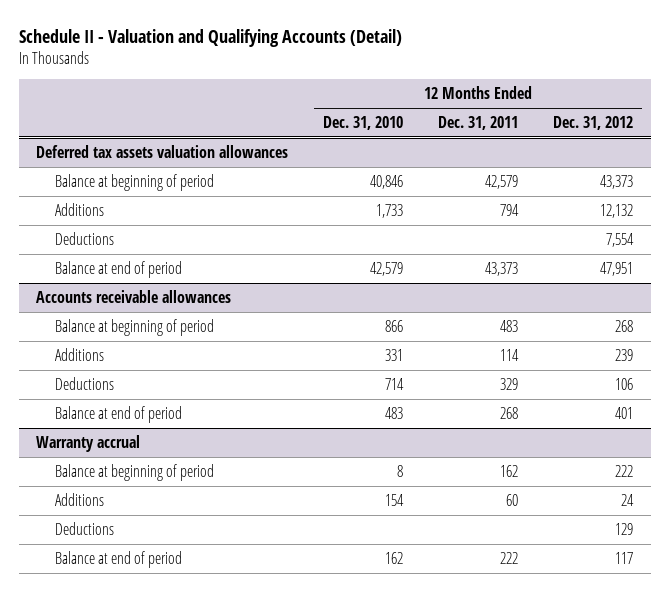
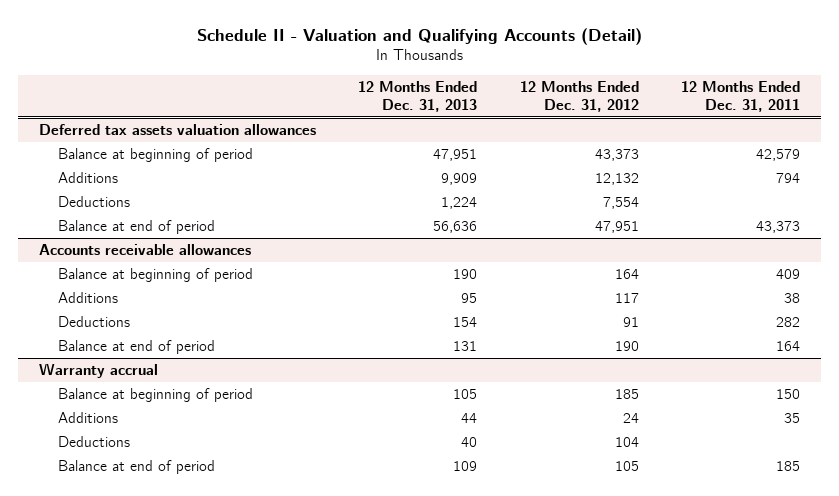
- | 12 Months Ended Dec. 31, 2010 | 12 Months Ended Dec. 31, 2011 | 12 Months Ended Dec. 31, 2012
+ | 12 Months Ended Dec. 31, 2013 | 12 Months Ended Dec. 31, 2012 | 12 Months Ended Dec. 31, 2011
@ Accounts receivable allowances
- Balance at beginning of period | 866 | 483 | 268
- Additions | 331 | 114 | 239
- Deductions | 714 | 329 | 106
- Balance at end of period | 483 | 268 | 401
+ Balance at beginning of period | 190 | 164 | 409
+ Additions | 95 | 117 | 38
+ Deductions | 154 | 91 | 282
+ Balance at end of period | 131 | 190 | 164
@ Warranty accrual
- Balance at beginning of period | 8 | 162 | 222
- Additions | 154 | 60 | 24
- Deductions | | | 129
- Balance at end of period | 162 | 222 | 117
+ Balance at beginning of period | 105 | 185 | 150
+ Additions | 44 | 24 | 35
+ Deductions | 40 | 104 |
+ Balance at end of period | 109 | 105 | 185

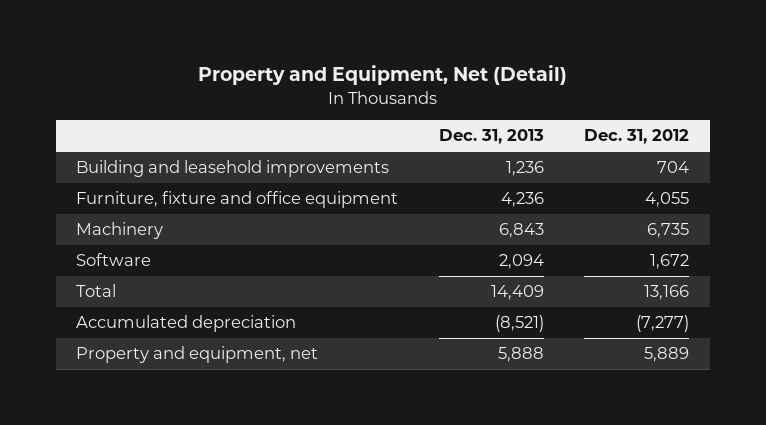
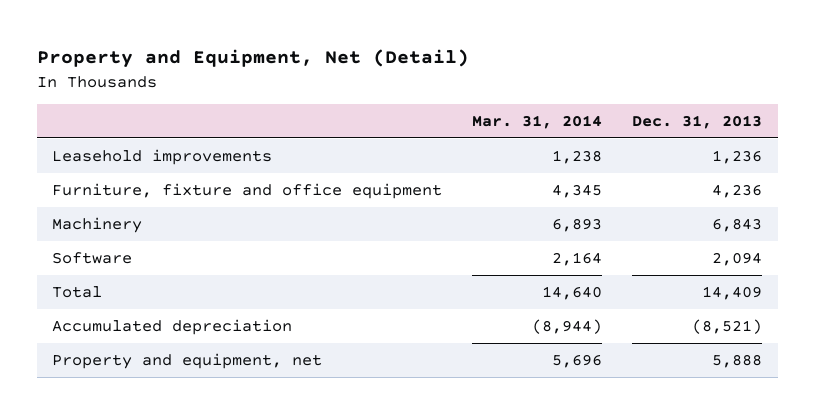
- | Dec. 31, 2013 | Dec. 31, 2012
+ | Mar. 31, 2014 | Dec. 31, 2013
- Building and leasehold improvements | 1,236 | 704
+ Leasehold improvements | 1,238 | 1,236

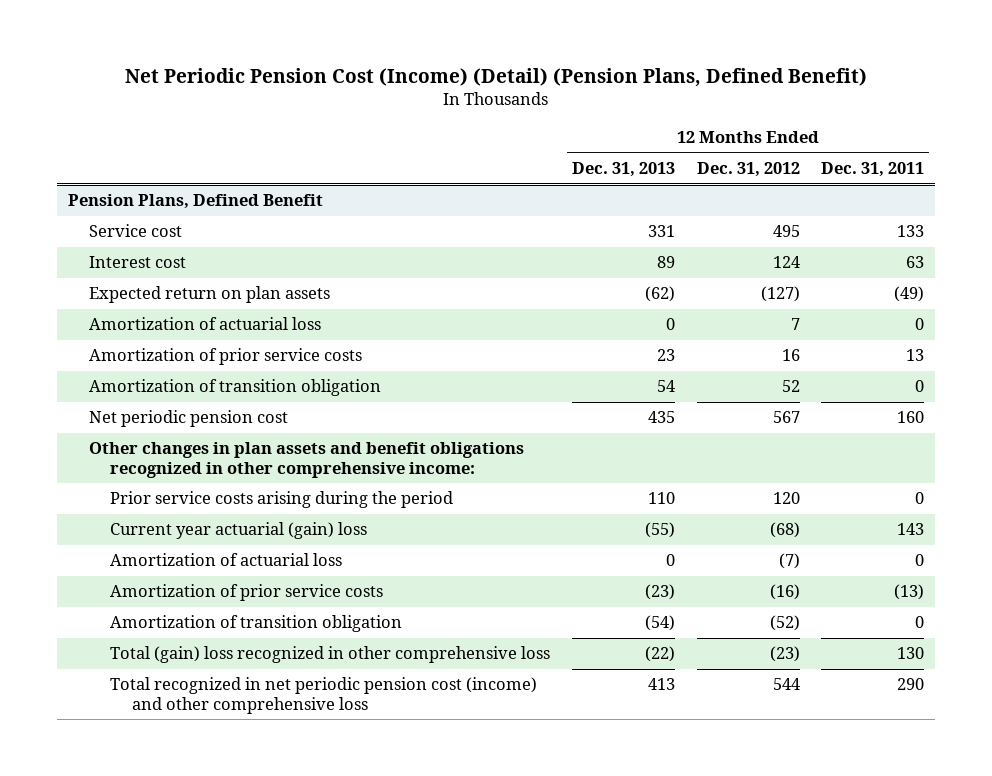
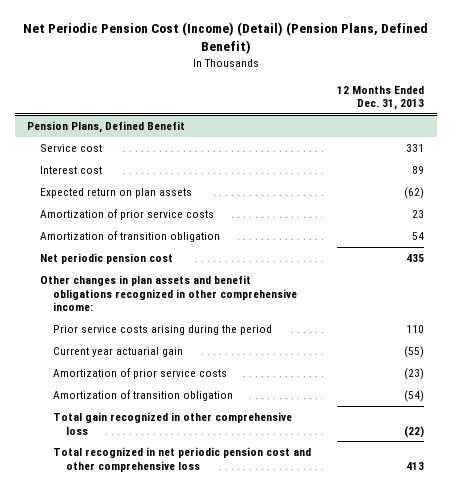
- | 12 Months Ended Dec. 31, 2013 | 12 Months Ended Dec. 31, 2012 | 12 Months Ended Dec. 31, 2011
+ | 12 Months Ended Dec. 31, 2013
@ Pension Plans, Defined Benefit
- Amortization of actuarial loss | 0 | 7 | 0
- Current year actuarial (gain) loss | (55) | (68) | 143
- Amortization of actuarial loss | 0 | (7) | 0
+ Current year actuarial gain | (55)
- Total (gain) loss recognized in other comprehensive loss | (22) | (23) | 130
- Total recognized in net periodic pension cost (income) and other comprehensive loss | 413 | 544 | 290
+ Total gain recognized in other comprehensive loss | (22)
+ Total recognized in net periodic pension cost and other comprehensive loss | 413

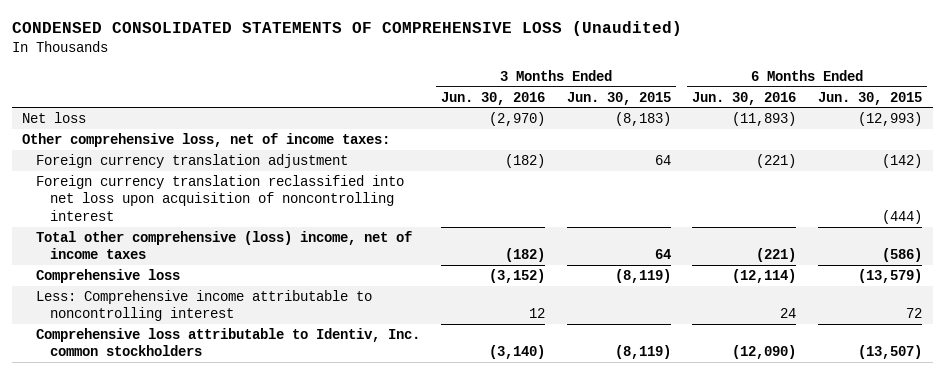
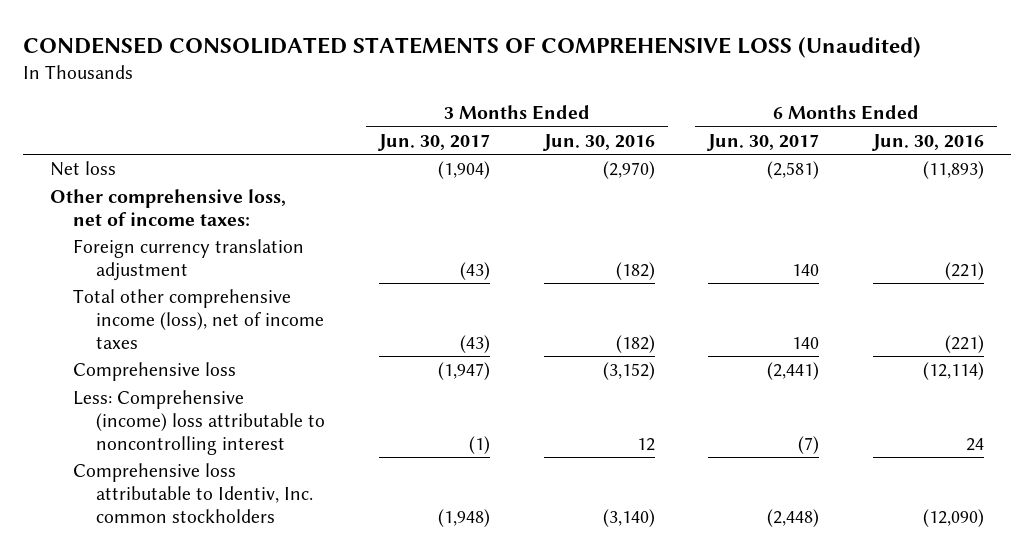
- | 3 Months Ended Jun. 30, 2016 | 3 Months Ended Jun. 30, 2015 | 6 Months Ended Jun. 30, 2016 | 6 Months Ended Jun. 30, 2015
+ | 3 Months Ended Jun. 30, 2017 | 3 Months Ended Jun. 30, 2016 | 6 Months Ended Jun. 30, 2017 | 6 Months Ended Jun. 30, 2016
- Foreign currency translation reclassified into net loss upon acquisition of noncontrolling interest | | | | (444)
- Total other comprehensive (loss) income, net of income taxes | (182) | 64 | (221) | (586)
+ Total other comprehensive income (loss), net of income taxes | (43) | (182) | 140 | (221)
- Less: Comprehensive income attributable to noncontrolling interest | 12 | | 24 | 72
+ Less: Comprehensive (income) loss attributable to noncontrolling interest | (1) | 12 | (7) | 24

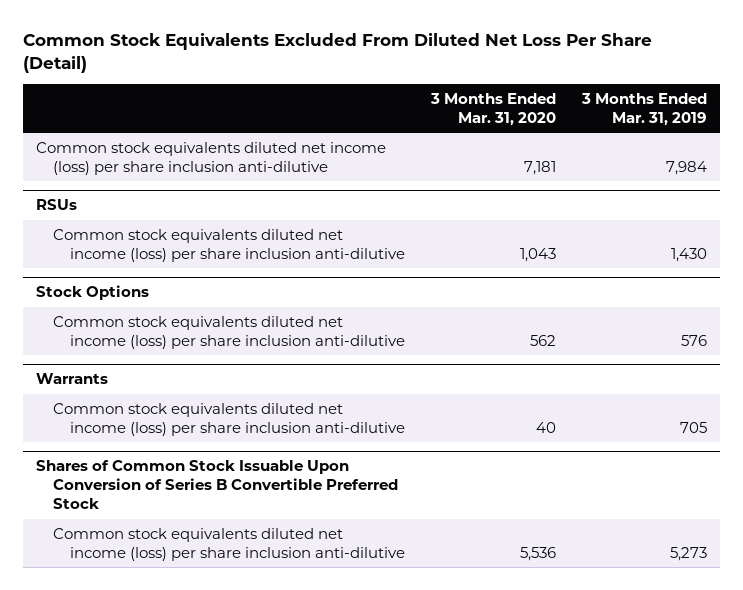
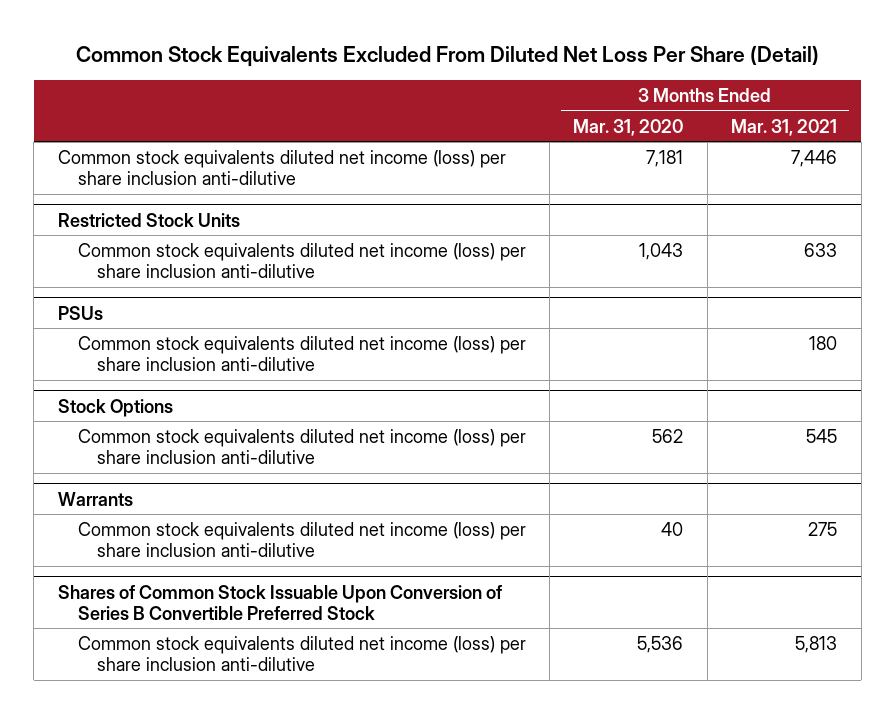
- | 3 Months Ended Mar. 31, 2020 | 3 Months Ended Mar. 31, 2019
+ | 3 Months Ended Mar. 31, 2020 | 3 Months Ended Mar. 31, 2021
- RSUs
+ Restricted Stock Units
+ PSUs
+ Common stock equivalents diluted net income (loss) per share inclusion anti-dilutive | | 180

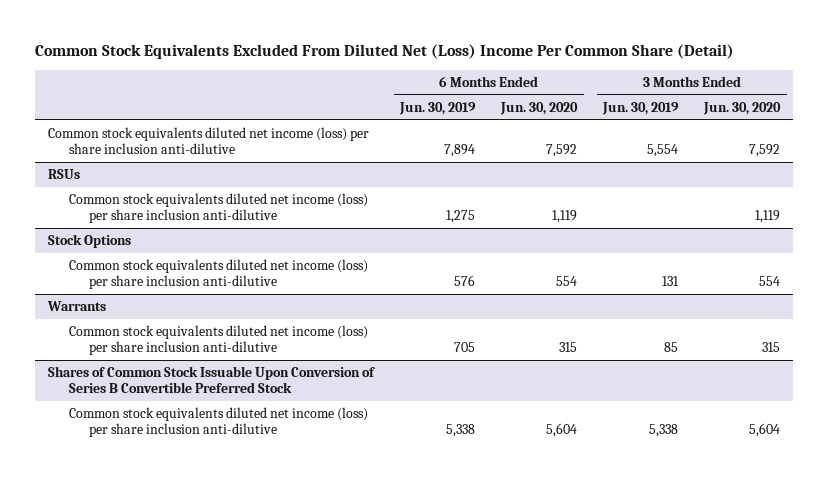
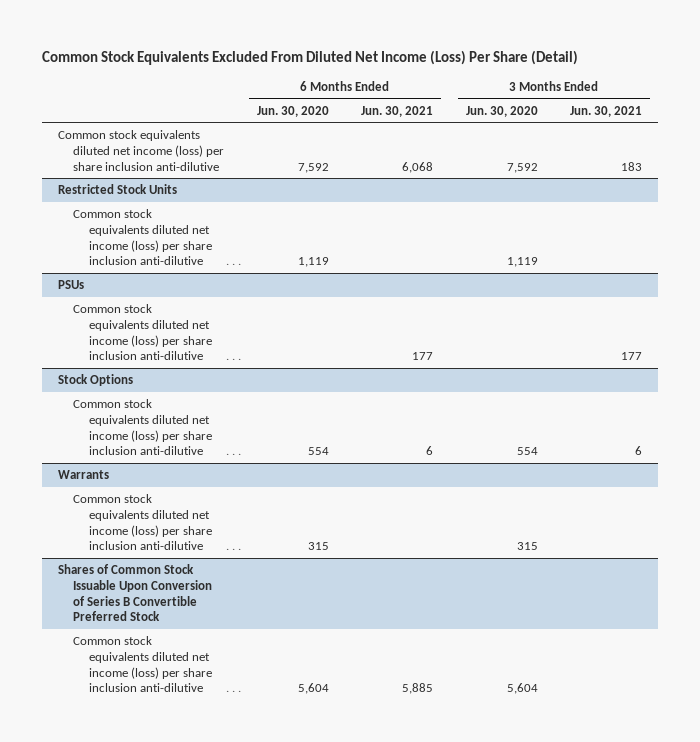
- Common Stock Equivalents Excluded From Diluted Net (Loss) Income Per Common Share (Detail)
+ Common Stock Equivalents Excluded From Diluted Net Income (Loss) Per Share (Detail)
- | 6 Months Ended Jun. 30, 2019 | 6 Months Ended Jun. 30, 2020 | 3 Months Ended Jun. 30, 2019 | 3 Months Ended Jun. 30, 2020
+ | 6 Months Ended Jun. 30, 2020 | 6 Months Ended Jun. 30, 2021 | 3 Months Ended Jun. 30, 2020 | 3 Months Ended Jun. 30, 2021
- RSUs
+ Restricted Stock Units
+ PSUs
+ Common stock equivalents diluted net income (loss) per share inclusion anti-dilutive | | 177 | | 177

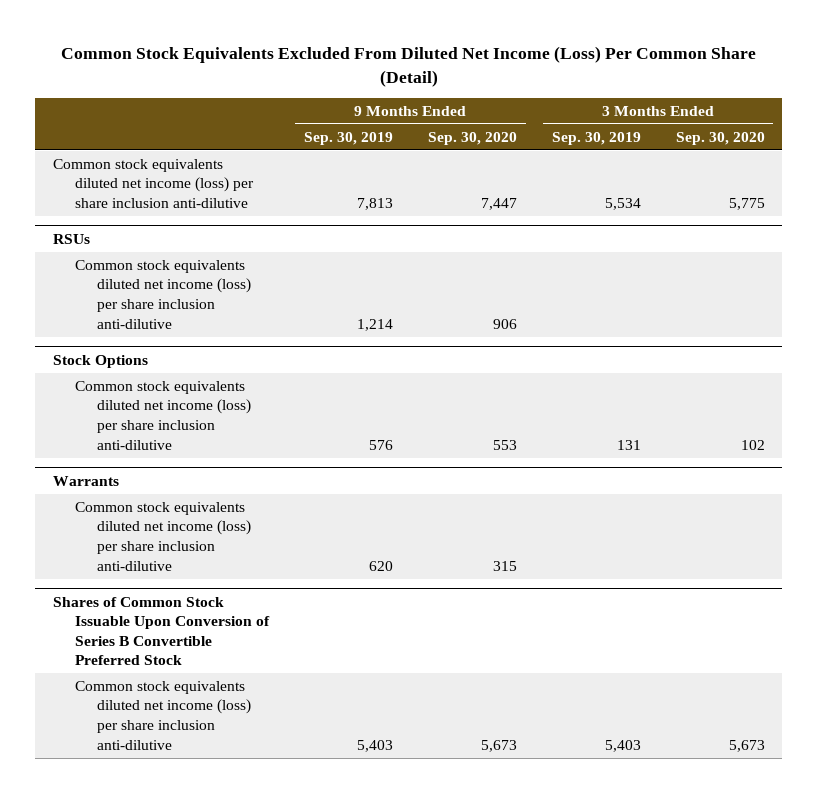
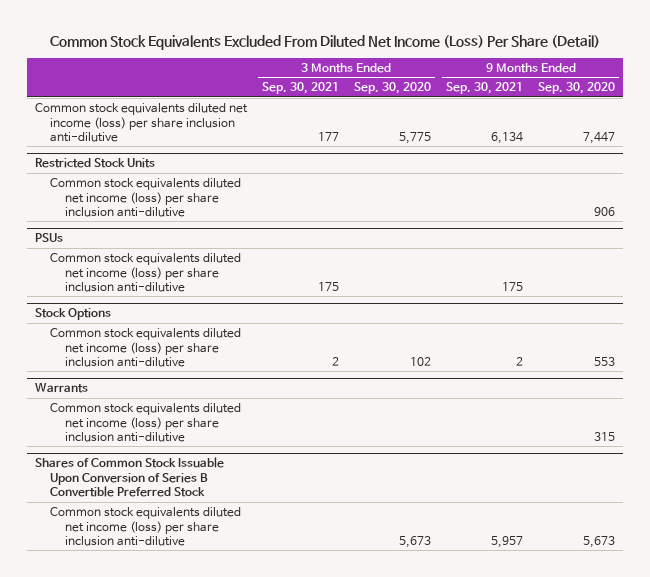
- Common Stock Equivalents Excluded From Diluted Net Income (Loss) Per Common Share (Detail)
+ Common Stock Equivalents Excluded From Diluted Net Income (Loss) Per Share (Detail)
- | 9 Months Ended Sep. 30, 2019 | 9 Months Ended Sep. 30, 2020 | 3 Months Ended Sep. 30, 2019 | 3 Months Ended Sep. 30, 2020
+ | 3 Months Ended Sep. 30, 2021 | 3 Months Ended Sep. 30, 2020 | 9 Months Ended Sep. 30, 2021 | 9 Months Ended Sep. 30, 2020
- RSUs
+ Restricted Stock Units
+ PSUs
+ Common stock equivalents diluted net income (loss) per share inclusion anti-dilutive | 175 | | 175 |

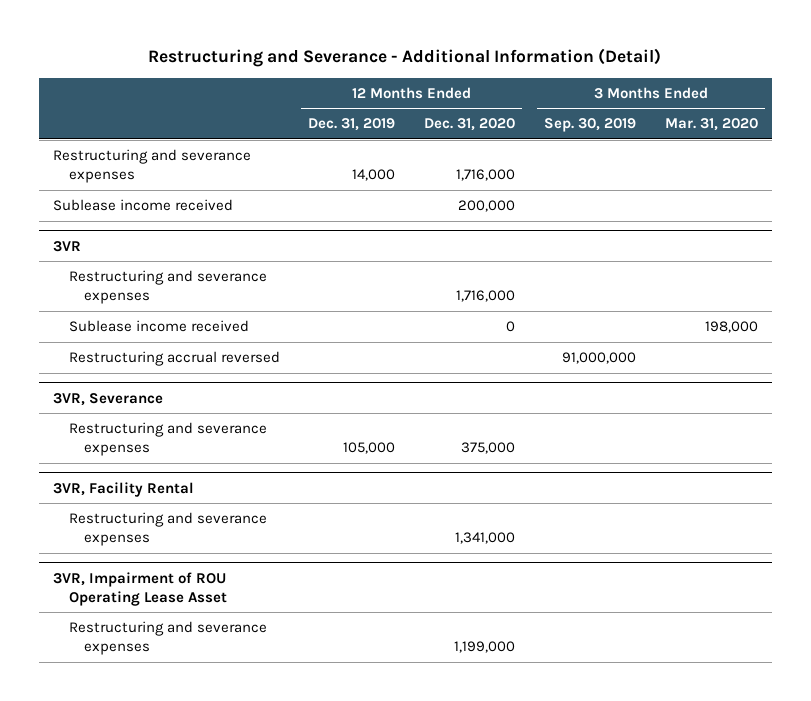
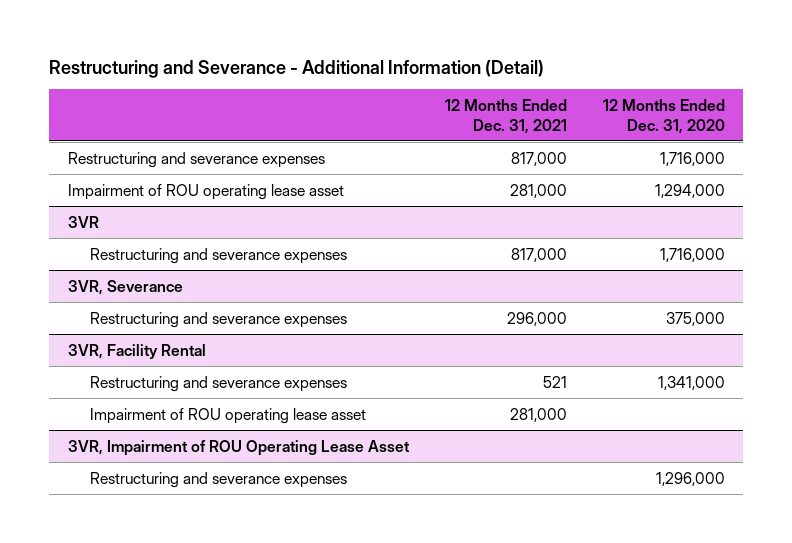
- | 12 Months Ended Dec. 31, 2019 | 12 Months Ended Dec. 31, 2020 | 3 Months Ended Sep. 30, 2019 | 3 Months Ended Mar. 31, 2020
+ | 12 Months Ended Dec. 31, 2021 | 12 Months Ended Dec. 31, 2020
- Sublease income received | | 200,000 | |
+ Impairment of ROU operating lease asset | 281,000 | 1,294,000
@ 3VR
- Sublease income received | | 0 | | 198,000
- Restructuring accrual reversed | | | 91,000,000 |
@ 3VR, Facility Rental
+ Impairment of ROU operating lease asset | 281,000 |
@ 3VR, Impairment of ROU Operating Lease Asset
- Restructuring and severance expenses | | 1,199,000 | |
+ Restructuring and severance expenses | | 1,296,000

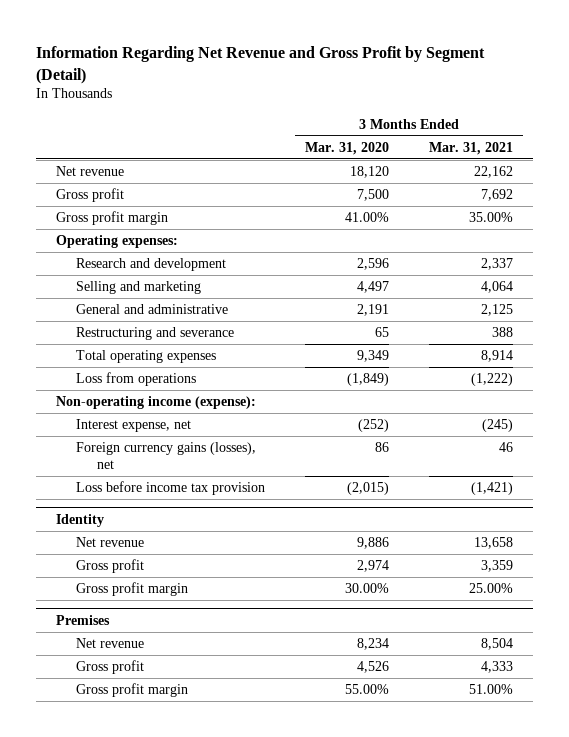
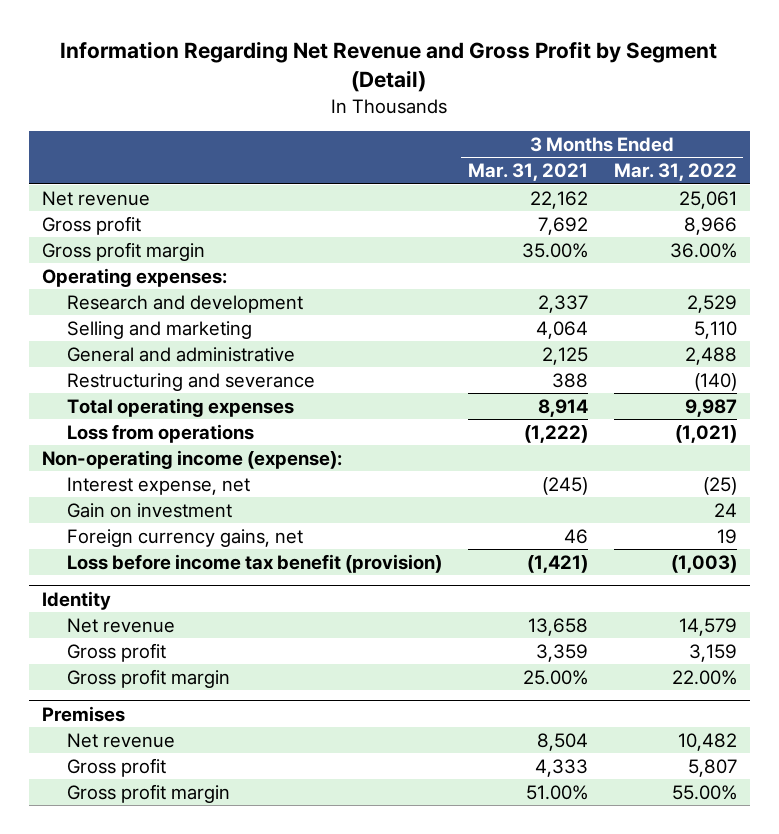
- | 3 Months Ended Mar. 31, 2020 | 3 Months Ended Mar. 31, 2021
+ | 3 Months Ended Mar. 31, 2021 | 3 Months Ended Mar. 31, 2022
- Foreign currency gains (losses), net | 86 | 46
- Loss before income tax provision | (2,015) | (1,421)
+ Gain on investment | | 24
+ Foreign currency gains, net | 46 | 19
+ Loss before income tax benefit (provision) | (1,421) | (1,003)

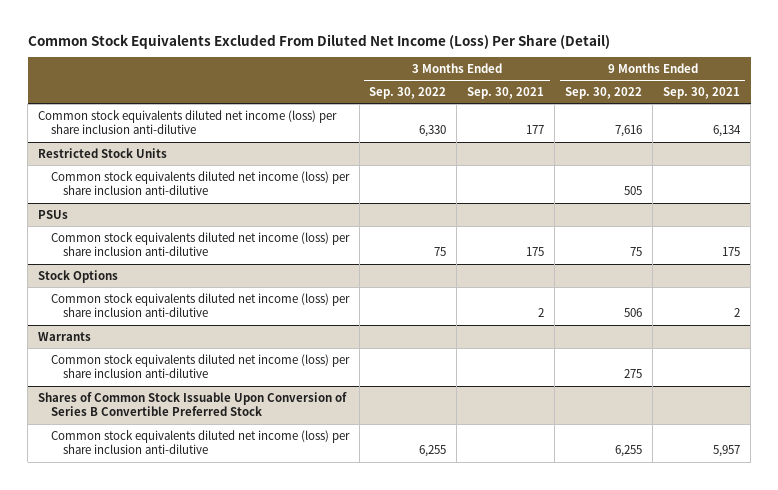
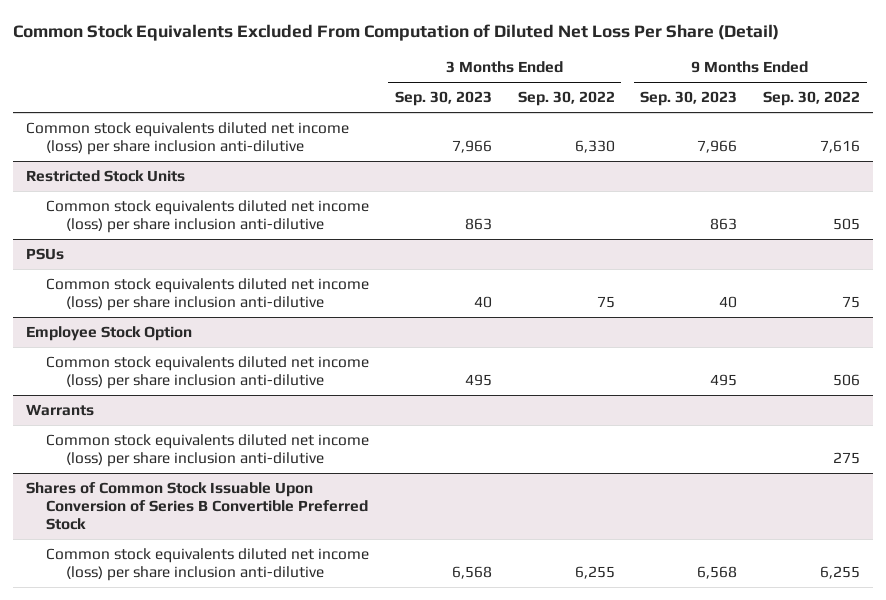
- Common Stock Equivalents Excluded From Diluted Net Income (Loss) Per Share (Detail)
+ Common Stock Equivalents Excluded From Computation of Diluted Net Loss Per Share (Detail)
- | 3 Months Ended Sep. 30, 2022 | 3 Months Ended Sep. 30, 2021 | 9 Months Ended Sep. 30, 2022 | 9 Months Ended Sep. 30, 2021
+ | 3 Months Ended Sep. 30, 2023 | 3 Months Ended Sep. 30, 2022 | 9 Months Ended Sep. 30, 2023 | 9 Months Ended Sep. 30, 2022
- Stock Options
+ Employee Stock Option

